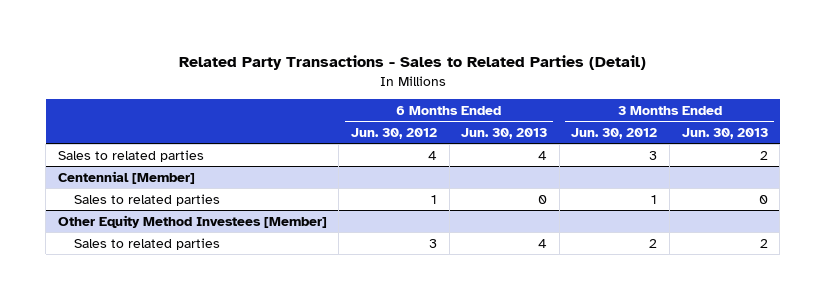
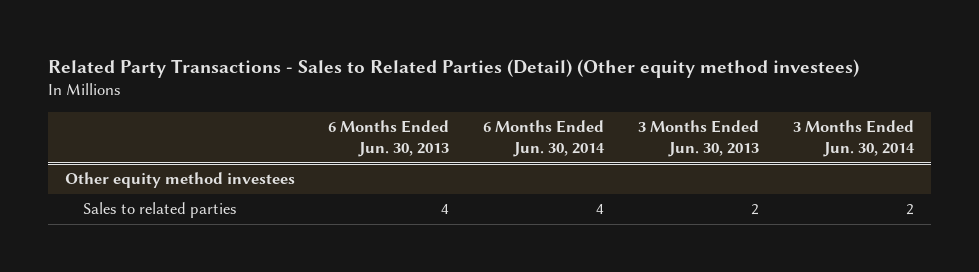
- Related Party Transactions - Sales to Related Parties (Detail)
+ Related Party Transactions - Sales to Related Parties (Detail) (Other equity method investees)
- | 6 Months Ended Jun. 30, 2012 | 6 Months Ended Jun. 30, 2013 | 3 Months Ended Jun. 30, 2012 | 3 Months Ended Jun. 30, 2013
+ | 6 Months Ended Jun. 30, 2013 | 6 Months Ended Jun. 30, 2014 | 3 Months Ended Jun. 30, 2013 | 3 Months Ended Jun. 30, 2014
- Sales to related parties | 4 | 4 | 3 | 2
- Centennial [Member]
- Sales to related parties | 1 | 0 | 1 | 0
- Other Equity Method Investees [Member]
+ Other equity method investees

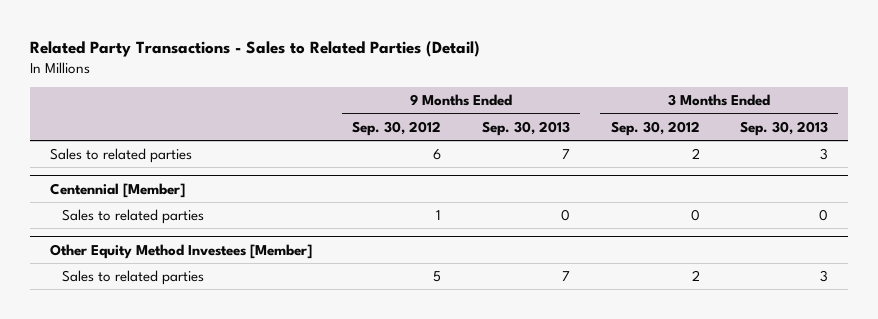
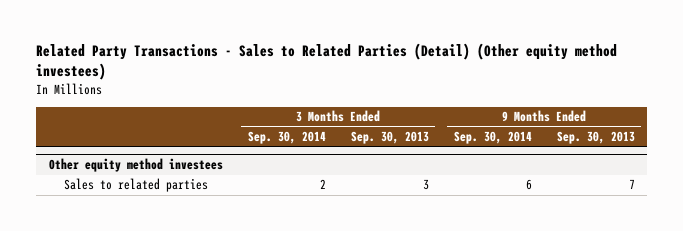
- Related Party Transactions - Sales to Related Parties (Detail)
+ Related Party Transactions - Sales to Related Parties (Detail) (Other equity method investees)
- | 9 Months Ended Sep. 30, 2012 | 9 Months Ended Sep. 30, 2013 | 3 Months Ended Sep. 30, 2012 | 3 Months Ended Sep. 30, 2013
+ | 3 Months Ended Sep. 30, 2014 | 3 Months Ended Sep. 30, 2013 | 9 Months Ended Sep. 30, 2014 | 9 Months Ended Sep. 30, 2013
- Sales to related parties | 6 | 7 | 2 | 3
- Centennial [Member]
- Sales to related parties | 1 | 0 | 0 | 0
- Other Equity Method Investees [Member]
+ Other equity method investees

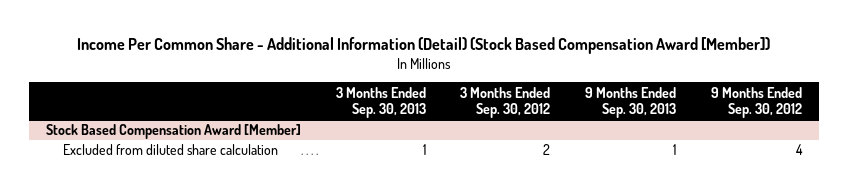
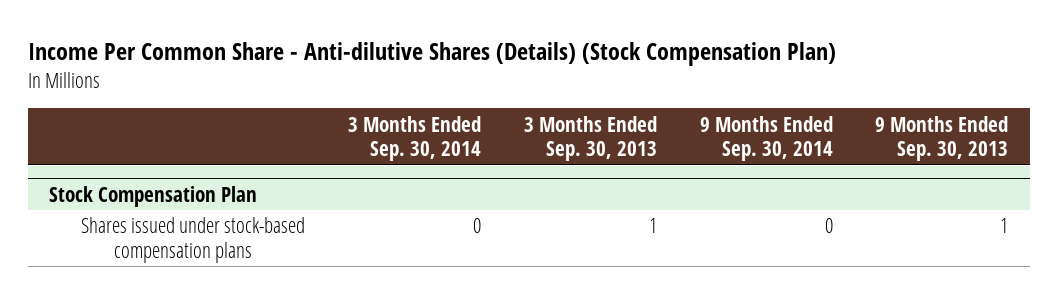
- Income Per Common Share - Additional Information (Detail) (Stock Based Compensation Award [Member])
+ Income Per Common Share - Anti-dilutive Shares (Details) (Stock Compensation Plan)
- | 3 Months Ended Sep. 30, 2013 | 3 Months Ended Sep. 30, 2012 | 9 Months Ended Sep. 30, 2013 | 9 Months Ended Sep. 30, 2012
+ | 3 Months Ended Sep. 30, 2014 | 3 Months Ended Sep. 30, 2013 | 9 Months Ended Sep. 30, 2014 | 9 Months Ended Sep. 30, 2013
- Stock Based Compensation Award [Member]
- Excluded from diluted share calculation | 1 | 2 | 1 | 4
+ Stock Compensation Plan
+ Shares issued under stock-based compensation plans | 0 | 1 | 0 | 1

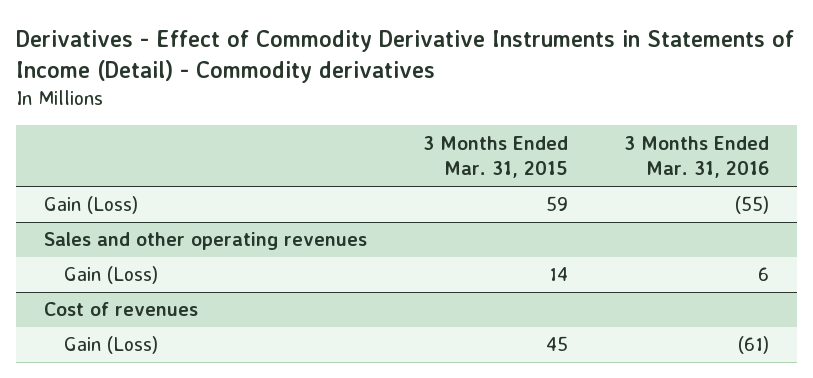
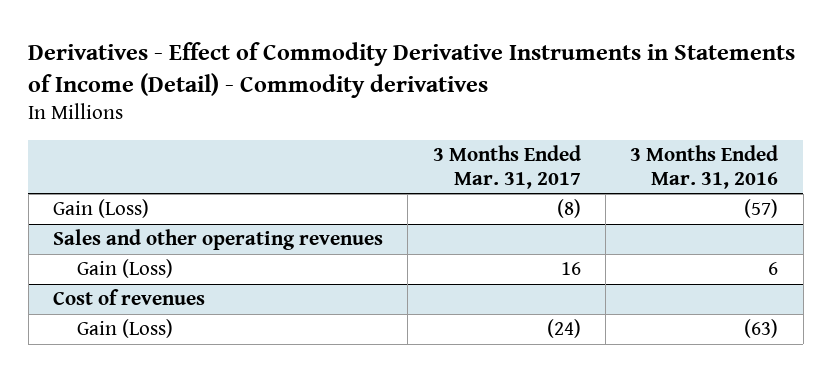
- | 3 Months Ended Mar. 31, 2015 | 3 Months Ended Mar. 31, 2016
+ | 3 Months Ended Mar. 31, 2017 | 3 Months Ended Mar. 31, 2016
- Gain (Loss) | 59 | (55)
+ Gain (Loss) | (8) | (57)
@ Cost of revenues
- Gain (Loss) | 45 | (61)
+ Gain (Loss) | (24) | (63)

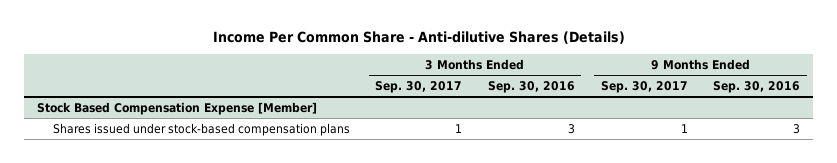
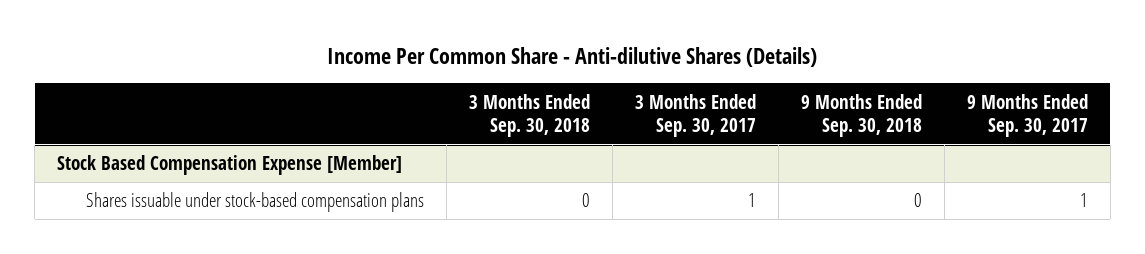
- | 3 Months Ended Sep. 30, 2017 | 3 Months Ended Sep. 30, 2016 | 9 Months Ended Sep. 30, 2017 | 9 Months Ended Sep. 30, 2016
+ | 3 Months Ended Sep. 30, 2018 | 3 Months Ended Sep. 30, 2017 | 9 Months Ended Sep. 30, 2018 | 9 Months Ended Sep. 30, 2017
@ Stock Based Compensation Expense [Member]
- Shares issued under stock-based compensation plans | 1 | 3 | 1 | 3
+ Shares issuable under stock-based compensation plans | 0 | 1 | 0 | 1

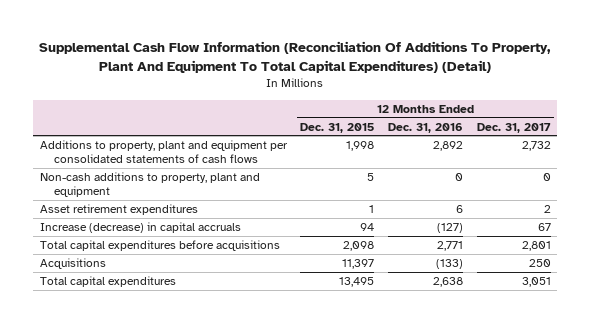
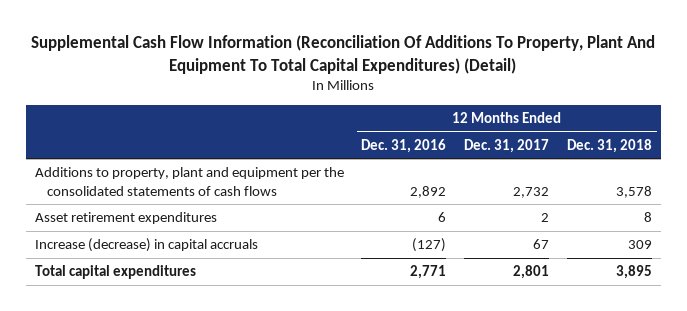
- | 12 Months Ended Dec. 31, 2015 | 12 Months Ended Dec. 31, 2016 | 12 Months Ended Dec. 31, 2017
+ | 12 Months Ended Dec. 31, 2016 | 12 Months Ended Dec. 31, 2017 | 12 Months Ended Dec. 31, 2018
- Additions to property, plant and equipment per consolidated statements of cash flows | 1,998 | 2,892 | 2,732
- Non-cash additions to property, plant and equipment | 5 | 0 | 0
+ Additions to property, plant and equipment per the consolidated statements of cash flows | 2,892 | 2,732 | 3,578
- Total capital expenditures before acquisitions | 2,098 | 2,771 | 2,801
- Acquisitions | 11,397 | (133) | 250
- Total capital expenditures | 13,495 | 2,638 | 3,051
+ Total capital expenditures | 2,771 | 2,801 | 3,895

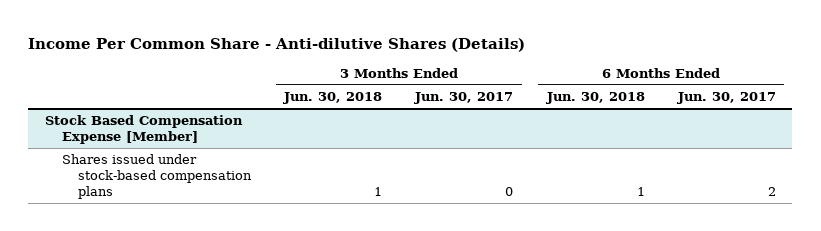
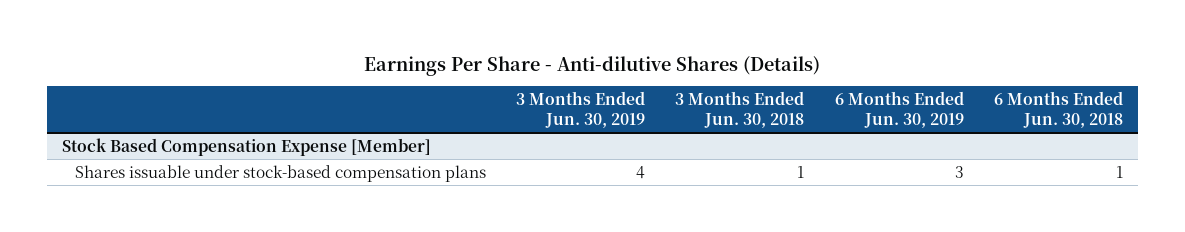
- Income Per Common Share - Anti-dilutive Shares (Details)
+ Earnings Per Share - Anti-dilutive Shares (Details)
- | 3 Months Ended Jun. 30, 2018 | 3 Months Ended Jun. 30, 2017 | 6 Months Ended Jun. 30, 2018 | 6 Months Ended Jun. 30, 2017
+ | 3 Months Ended Jun. 30, 2019 | 3 Months Ended Jun. 30, 2018 | 6 Months Ended Jun. 30, 2019 | 6 Months Ended Jun. 30, 2018
@ Stock Based Compensation Expense [Member]
- Shares issued under stock-based compensation plans | 1 | 0 | 1 | 2
+ Shares issuable under stock-based compensation plans | 4 | 1 | 3 | 1

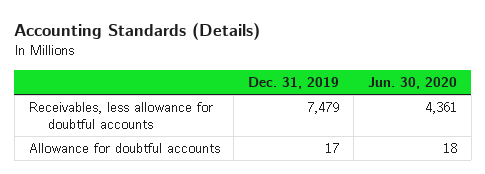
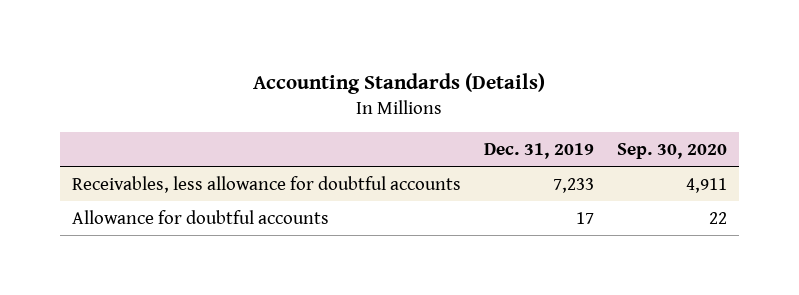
- | Dec. 31, 2019 | Jun. 30, 2020
+ | Dec. 31, 2019 | Sep. 30, 2020
- Receivables, less allowance for doubtful accounts | 7,479 | 4,361
+ Receivables, less allowance for doubtful accounts | 7,233 | 4,911

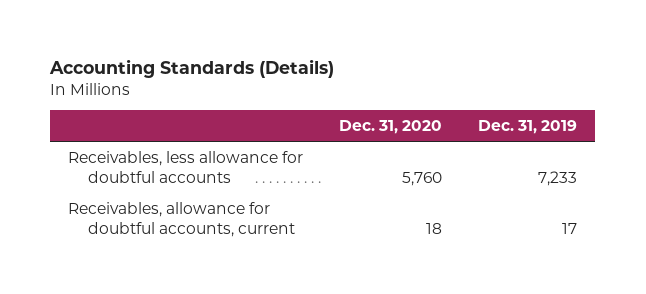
- | Dec. 31, 2019 | Sep. 30, 2020
+ | Dec. 31, 2020 | Dec. 31, 2019
- Allowance for doubtful accounts | 17 | 22
+ Receivables, allowance for doubtful accounts, current | 18 | 17

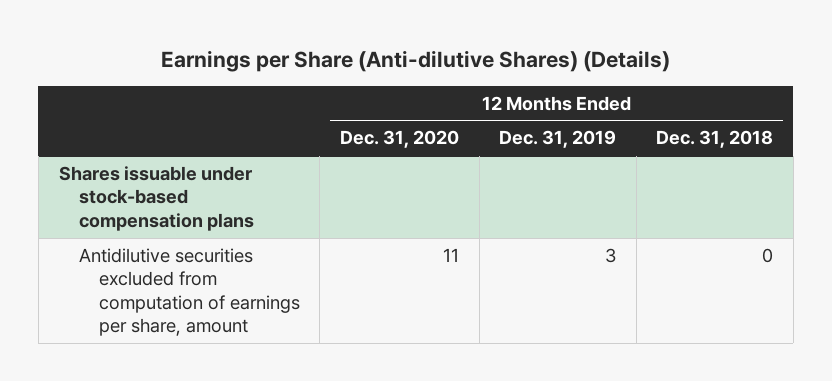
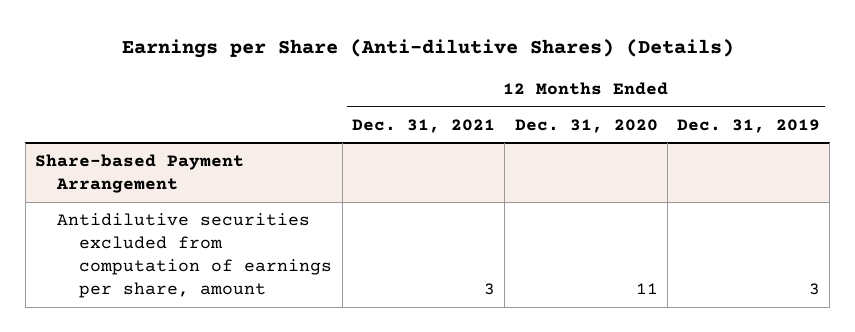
- | 12 Months Ended Dec. 31, 2020 | 12 Months Ended Dec. 31, 2019 | 12 Months Ended Dec. 31, 2018
+ | 12 Months Ended Dec. 31, 2021 | 12 Months Ended Dec. 31, 2020 | 12 Months Ended Dec. 31, 2019
- Shares issuable under stock-based compensation plans
+ Share-based Payment Arrangement

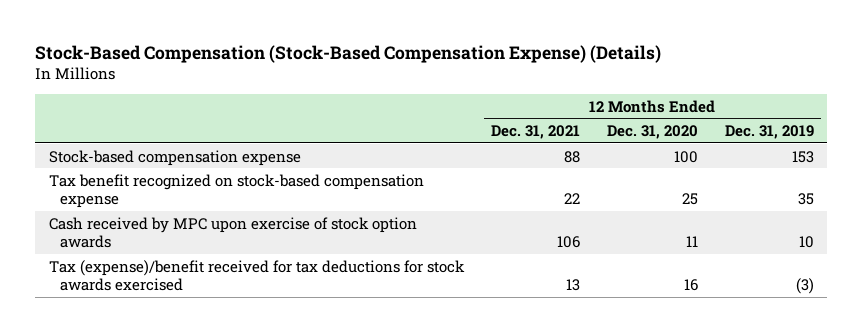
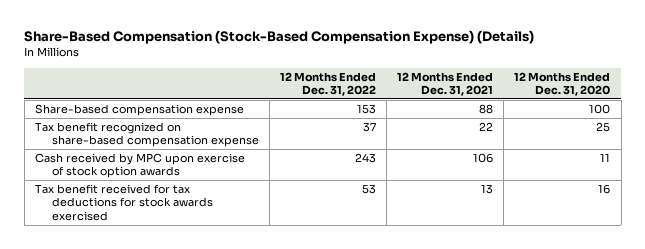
- Stock-Based Compensation (Stock-Based Compensation Expense) (Details)
+ Share-Based Compensation (Stock-Based Compensation Expense) (Details)
- | 12 Months Ended Dec. 31, 2021 | 12 Months Ended Dec. 31, 2020 | 12 Months Ended Dec. 31, 2019
+ | 12 Months Ended Dec. 31, 2022 | 12 Months Ended Dec. 31, 2021 | 12 Months Ended Dec. 31, 2020
- Stock-based compensation expense | 88 | 100 | 153
- Tax benefit recognized on stock-based compensation expense | 22 | 25 | 35
+ Share-based compensation expense | 153 | 88 | 100
+ Tax benefit recognized on share-based compensation expense | 37 | 22 | 25
- Tax (expense)/benefit received for tax deductions for stock awards exercised | 13 | 16 | (3)
+ Tax benefit received for tax deductions for stock awards exercised | 53 | 13 | 16

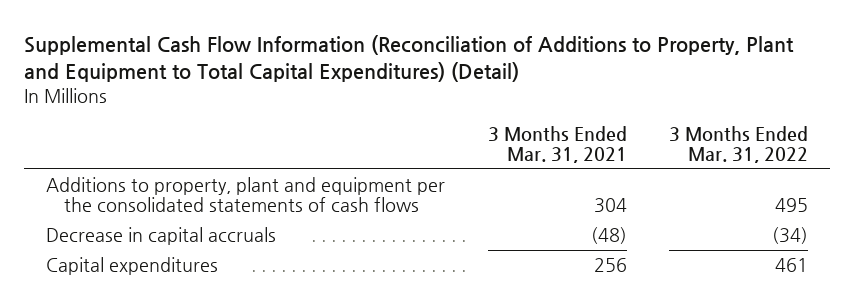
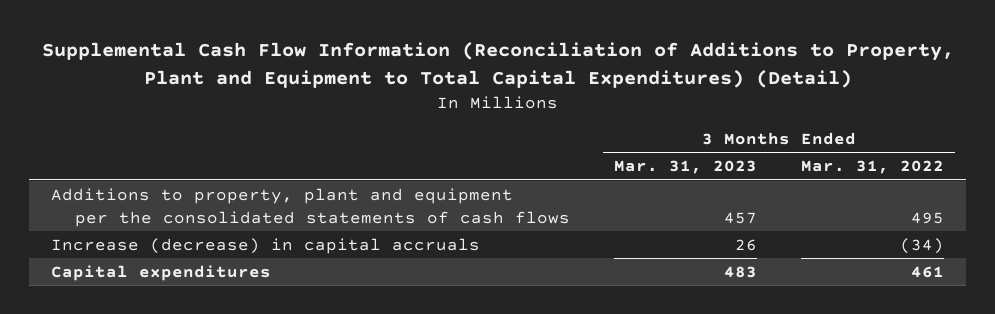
- | 3 Months Ended Mar. 31, 2021 | 3 Months Ended Mar. 31, 2022
+ | 3 Months Ended Mar. 31, 2023 | 3 Months Ended Mar. 31, 2022
- Decrease in capital accruals | (48) | (34)
+ Increase (decrease) in capital accruals | 26 | (34)

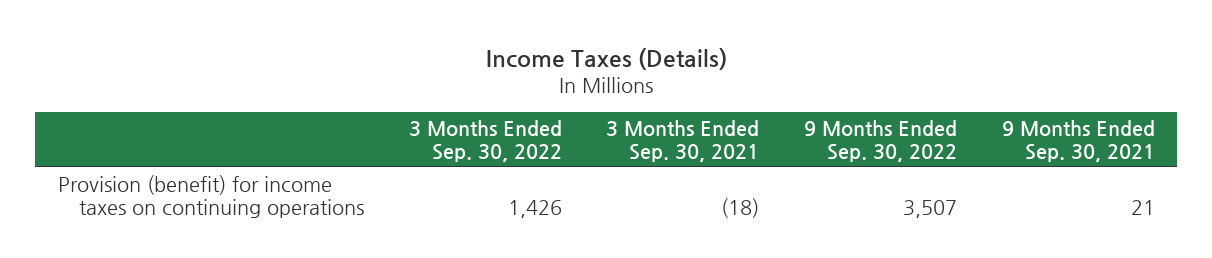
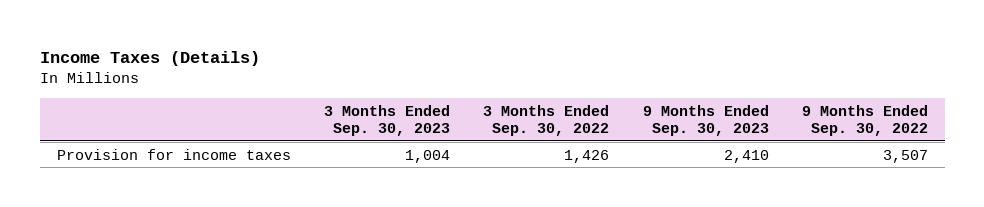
- | 3 Months Ended Sep. 30, 2022 | 3 Months Ended Sep. 30, 2021 | 9 Months Ended Sep. 30, 2022 | 9 Months Ended Sep. 30, 2021
+ | 3 Months Ended Sep. 30, 2023 | 3 Months Ended Sep. 30, 2022 | 9 Months Ended Sep. 30, 2023 | 9 Months Ended Sep. 30, 2022
- Provision (benefit) for income taxes on continuing operations | 1,426 | (18) | 3,507 | 21
+ Provision for income taxes | 1,004 | 1,426 | 2,410 | 3,507

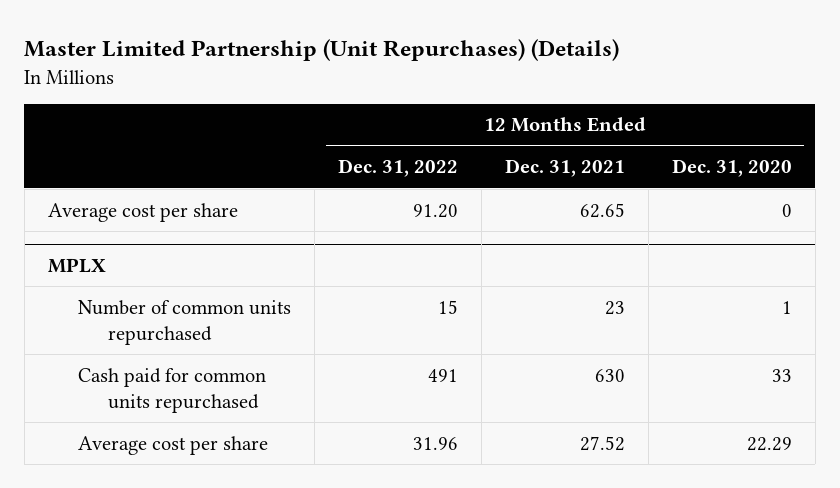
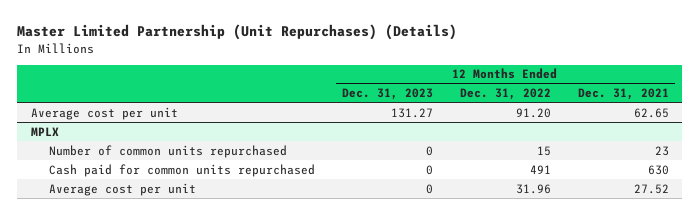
- | 12 Months Ended Dec. 31, 2022 | 12 Months Ended Dec. 31, 2021 | 12 Months Ended Dec. 31, 2020
+ | 12 Months Ended Dec. 31, 2023 | 12 Months Ended Dec. 31, 2022 | 12 Months Ended Dec. 31, 2021
- Average cost per share | 91.20 | 62.65 | 0
+ Average cost per unit | 131.27 | 91.20 | 62.65
@ MPLX
- Average cost per share | 31.96 | 27.52 | 22.29
+ Average cost per unit | 0 | 31.96 | 27.52

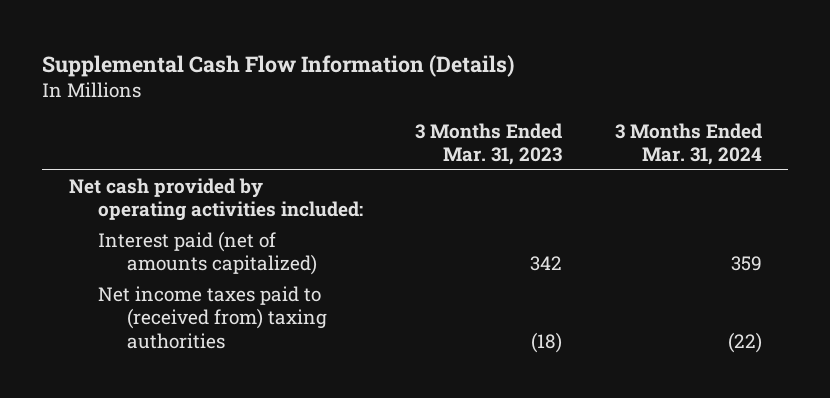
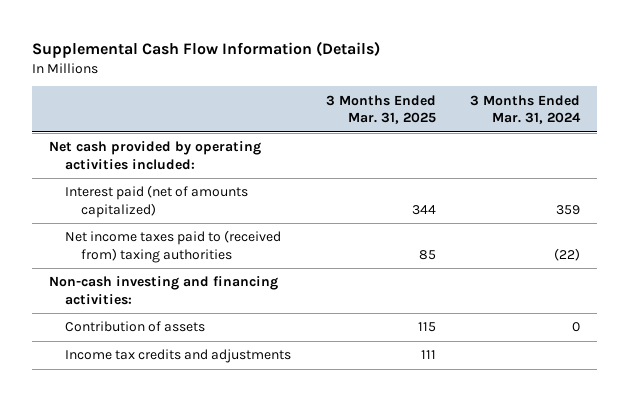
- | 3 Months Ended Mar. 31, 2023 | 3 Months Ended Mar. 31, 2024
+ | 3 Months Ended Mar. 31, 2025 | 3 Months Ended Mar. 31, 2024
+ Non-cash investing and financing activities:
+ Contribution of assets | 115 | 0
+ Income tax credits and adjustments | 111 |

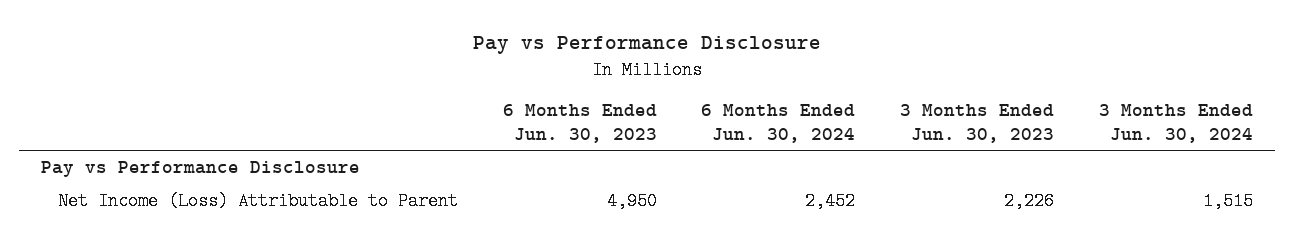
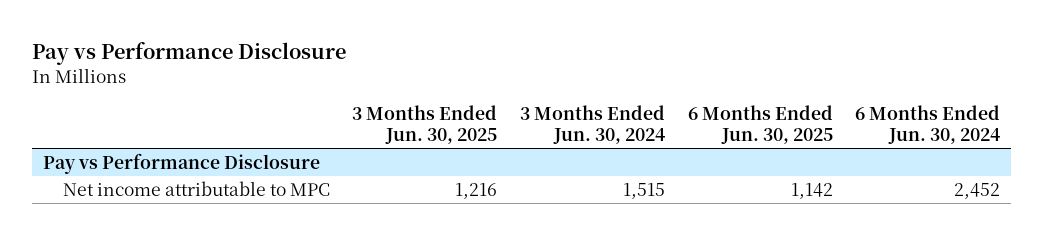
- | 6 Months Ended Jun. 30, 2023 | 6 Months Ended Jun. 30, 2024 | 3 Months Ended Jun. 30, 2023 | 3 Months Ended Jun. 30, 2024
+ | 3 Months Ended Jun. 30, 2025 | 3 Months Ended Jun. 30, 2024 | 6 Months Ended Jun. 30, 2025 | 6 Months Ended Jun. 30, 2024
- Net Income (Loss) Attributable to Parent | 4,950 | 2,452 | 2,226 | 1,515
+ Net income attributable to MPC | 1,216 | 1,515 | 1,142 | 2,452

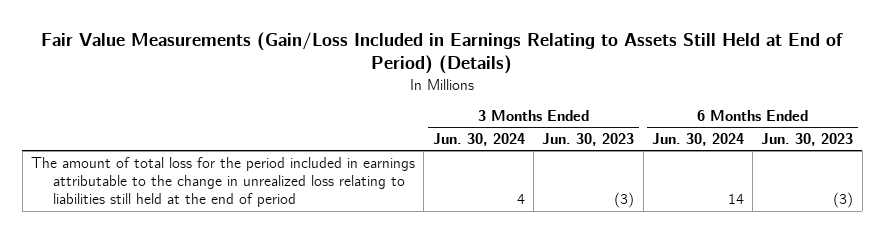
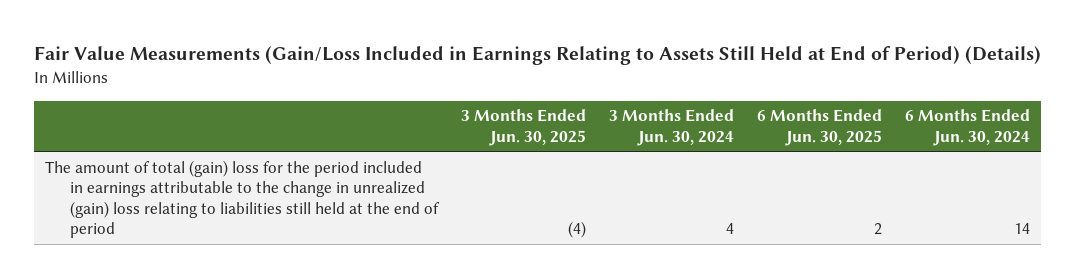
- | 3 Months Ended Jun. 30, 2024 | 3 Months Ended Jun. 30, 2023 | 6 Months Ended Jun. 30, 2024 | 6 Months Ended Jun. 30, 2023
+ | 3 Months Ended Jun. 30, 2025 | 3 Months Ended Jun. 30, 2024 | 6 Months Ended Jun. 30, 2025 | 6 Months Ended Jun. 30, 2024
- The amount of total loss for the period included in earnings attributable to the change in unrealized loss relating to liabilities still held at the end of period | 4 | (3) | 14 | (3)
+ The amount of total (gain) loss for the period included in earnings attributable to the change in unrealized (gain) loss relating to liabilities still held at the end of period | (4) | 4 | 2 | 14

